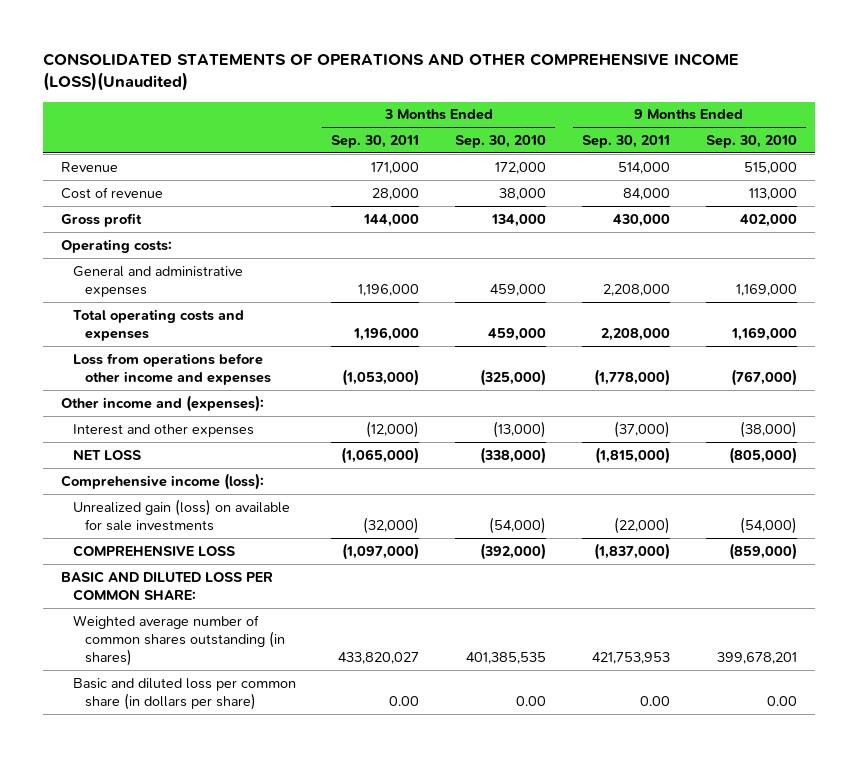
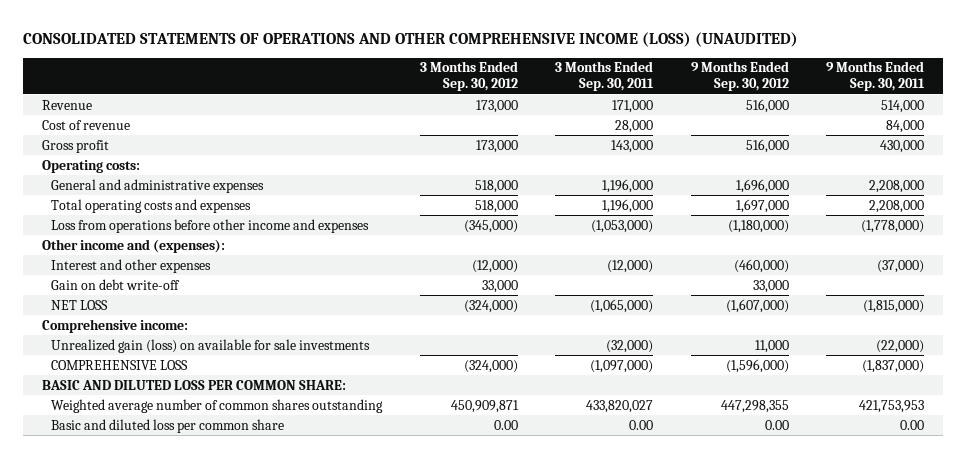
- CONSOLIDATED STATEMENTS OF OPERATIONS AND OTHER COMPREHENSIVE INCOME (LOSS)(Unaudited)
+ CONSOLIDATED STATEMENTS OF OPERATIONS AND OTHER COMPREHENSIVE INCOME (LOSS) (UNAUDITED)
- | 3 Months Ended Sep. 30, 2011 | 3 Months Ended Sep. 30, 2010 | 9 Months Ended Sep. 30, 2011 | 9 Months Ended Sep. 30, 2010
+ | 3 Months Ended Sep. 30, 2012 | 3 Months Ended Sep. 30, 2011 | 9 Months Ended Sep. 30, 2012 | 9 Months Ended Sep. 30, 2011
- Gross profit | 144,000 | 134,000 | 430,000 | 402,000
+ Gross profit | 173,000 | 143,000 | 516,000 | 430,000
+ Gain on debt write-off | 33,000 | | 33,000 |
- Comprehensive income (loss):
+ Comprehensive income:
- Weighted average number of common shares outstanding (in shares) | 433,820,027 | 401,385,535 | 421,753,953 | 399,678,201
- Basic and diluted loss per common share (in dollars per share) | 0.00 | 0.00 | 0.00 | 0.00
+ Weighted average number of common shares outstanding | 450,909,871 | 433,820,027 | 447,298,355 | 421,753,953
+ Basic and diluted loss per common share | 0.00 | 0.00 | 0.00 | 0.00

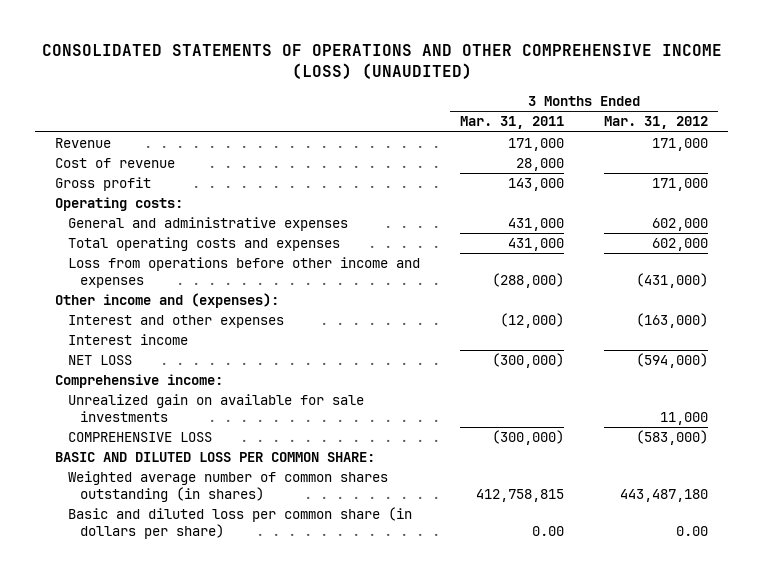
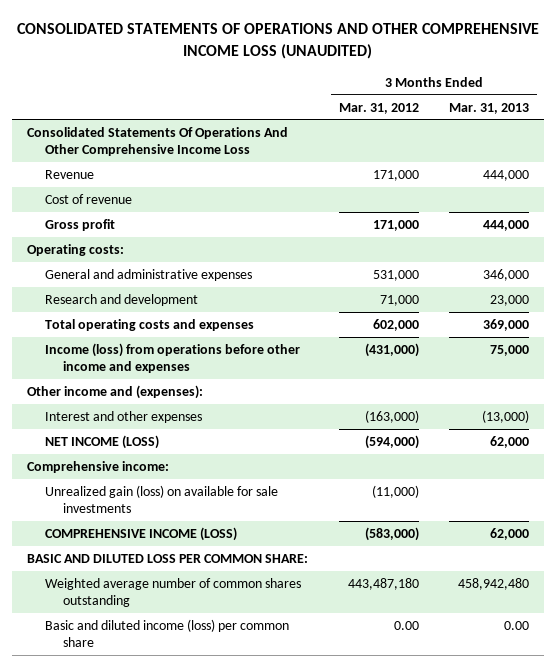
- CONSOLIDATED STATEMENTS OF OPERATIONS AND OTHER COMPREHENSIVE INCOME (LOSS) (UNAUDITED)
+ CONSOLIDATED STATEMENTS OF OPERATIONS AND OTHER COMPREHENSIVE INCOME LOSS (UNAUDITED)
- | 3 Months Ended Mar. 31, 2011 | 3 Months Ended Mar. 31, 2012
+ | 3 Months Ended Mar. 31, 2012 | 3 Months Ended Mar. 31, 2013
+ Consolidated Statements Of Operations And Other Comprehensive Income Loss
- General and administrative expenses | 431,000 | 602,000
+ General and administrative expenses | 531,000 | 346,000
+ Research and development | 71,000 | 23,000
- Loss from operations before other income and expenses | (288,000) | (431,000)
+ Income (loss) from operations before other income and expenses | (431,000) | 75,000
- Interest income
- NET LOSS | (300,000) | (594,000)
+ NET INCOME (LOSS) | (594,000) | 62,000
- Unrealized gain on available for sale investments | | 11,000
- COMPREHENSIVE LOSS | (300,000) | (583,000)
+ Unrealized gain (loss) on available for sale investments | (11,000) |
+ COMPREHENSIVE INCOME (LOSS) | (583,000) | 62,000
- Weighted average number of common shares outstanding (in shares) | 412,758,815 | 443,487,180
- Basic and diluted loss per common share (in dollars per share) | 0.00 | 0.00
+ Weighted average number of common shares outstanding | 443,487,180 | 458,942,480
+ Basic and diluted income (loss) per common share | 0.00 | 0.00

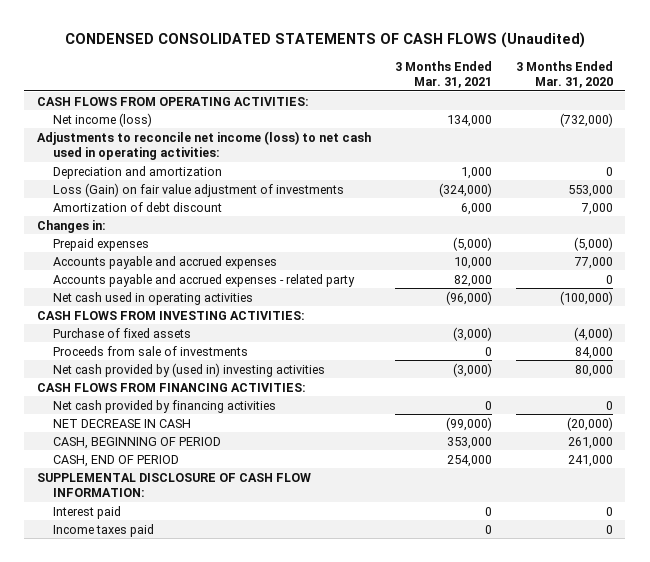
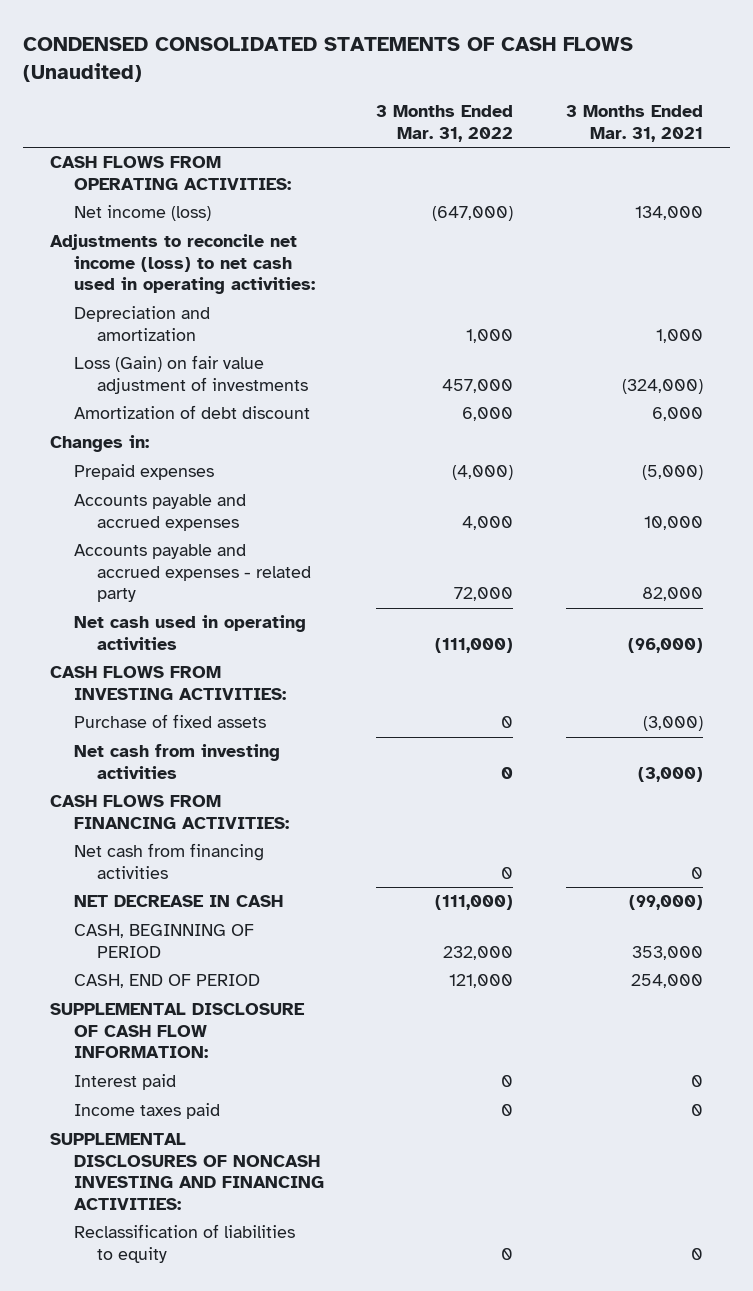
- | 3 Months Ended Mar. 31, 2021 | 3 Months Ended Mar. 31, 2020
+ | 3 Months Ended Mar. 31, 2022 | 3 Months Ended Mar. 31, 2021
- Proceeds from sale of investments | 0 | 84,000
- Net cash provided by (used in) investing activities | (3,000) | 80,000
+ Net cash from investing activities | 0 | (3,000)
- Net cash provided by financing activities | 0 | 0
+ Net cash from financing activities | 0 | 0
+ SUPPLEMENTAL DISCLOSURES OF NONCASH INVESTING AND FINANCING ACTIVITIES:
+ Reclassification of liabilities to equity | 0 | 0

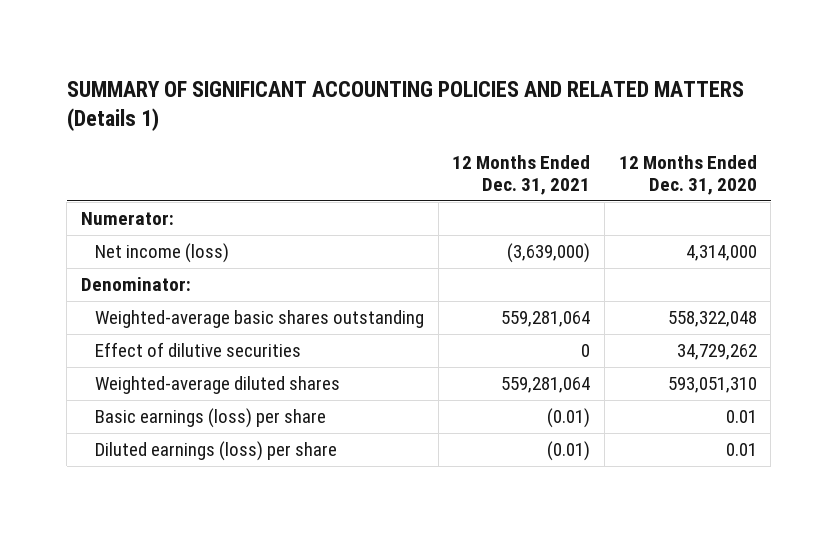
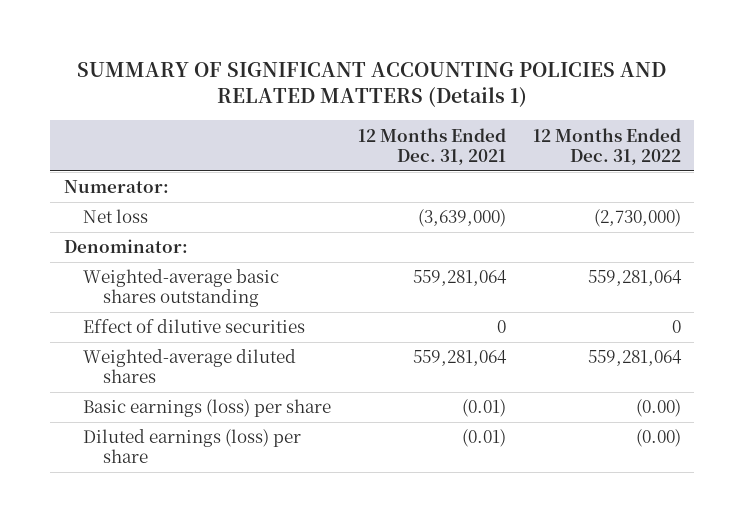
- | 12 Months Ended Dec. 31, 2021 | 12 Months Ended Dec. 31, 2020
+ | 12 Months Ended Dec. 31, 2021 | 12 Months Ended Dec. 31, 2022
- Net income (loss) | (3,639,000) | 4,314,000
+ Net loss | (3,639,000) | (2,730,000)

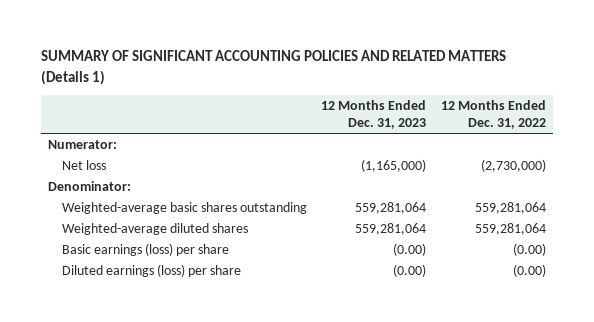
- | 12 Months Ended Dec. 31, 2021 | 12 Months Ended Dec. 31, 2022
+ | 12 Months Ended Dec. 31, 2023 | 12 Months Ended Dec. 31, 2022
- Effect of dilutive securities | 0 | 0

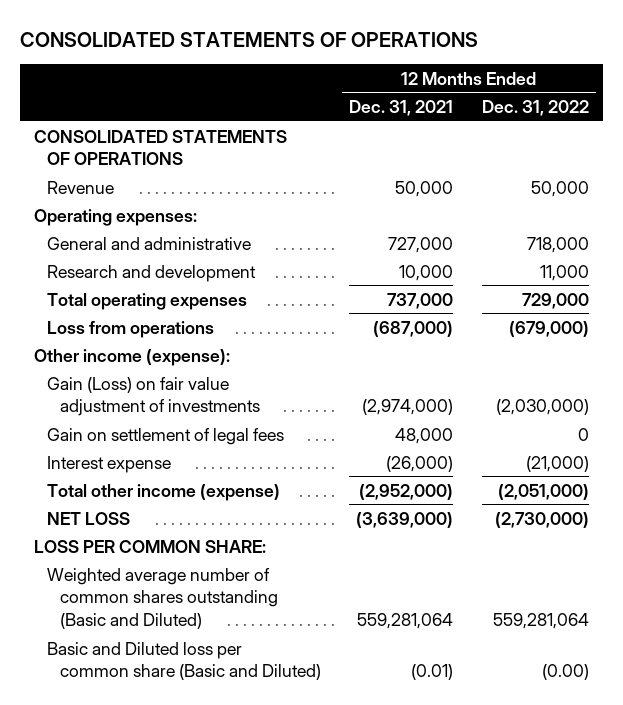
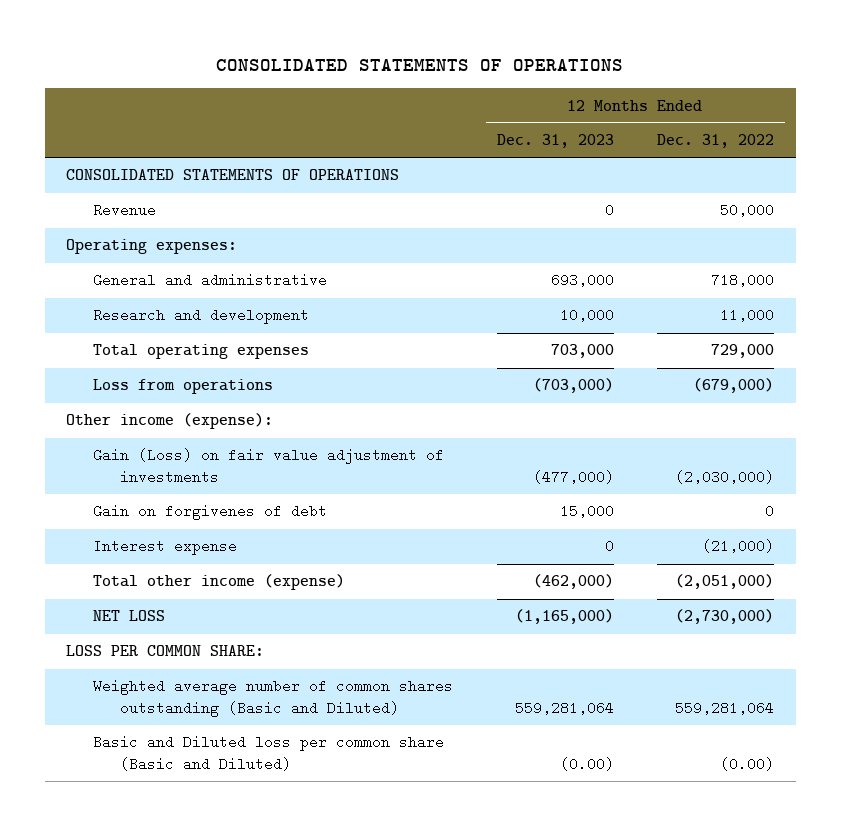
- | 12 Months Ended Dec. 31, 2021 | 12 Months Ended Dec. 31, 2022
+ | 12 Months Ended Dec. 31, 2023 | 12 Months Ended Dec. 31, 2022
- Gain on settlement of legal fees | 48,000 | 0
+ Gain on forgivenes of debt | 15,000 | 0

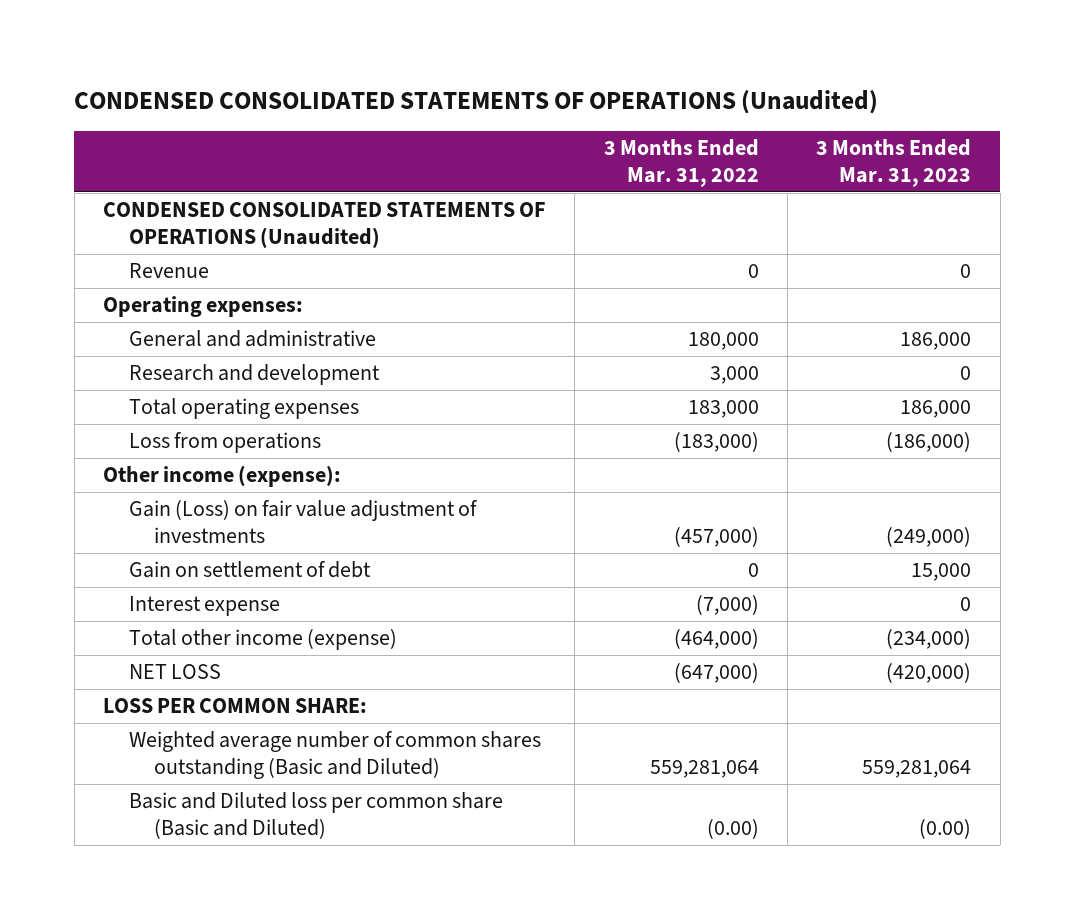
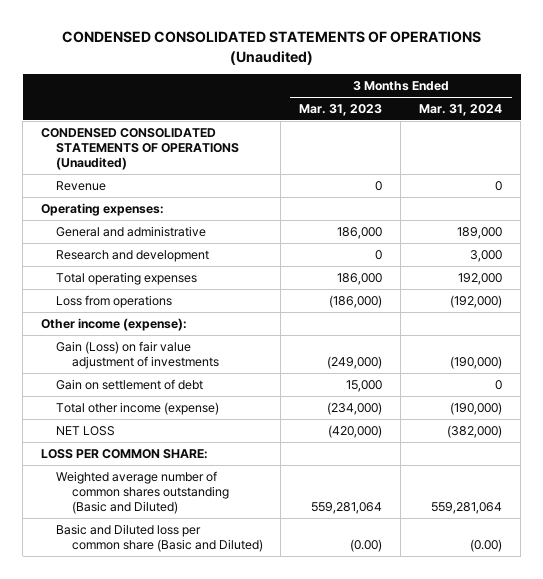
- | 3 Months Ended Mar. 31, 2022 | 3 Months Ended Mar. 31, 2023
+ | 3 Months Ended Mar. 31, 2023 | 3 Months Ended Mar. 31, 2024
- Interest expense | (7,000) | 0

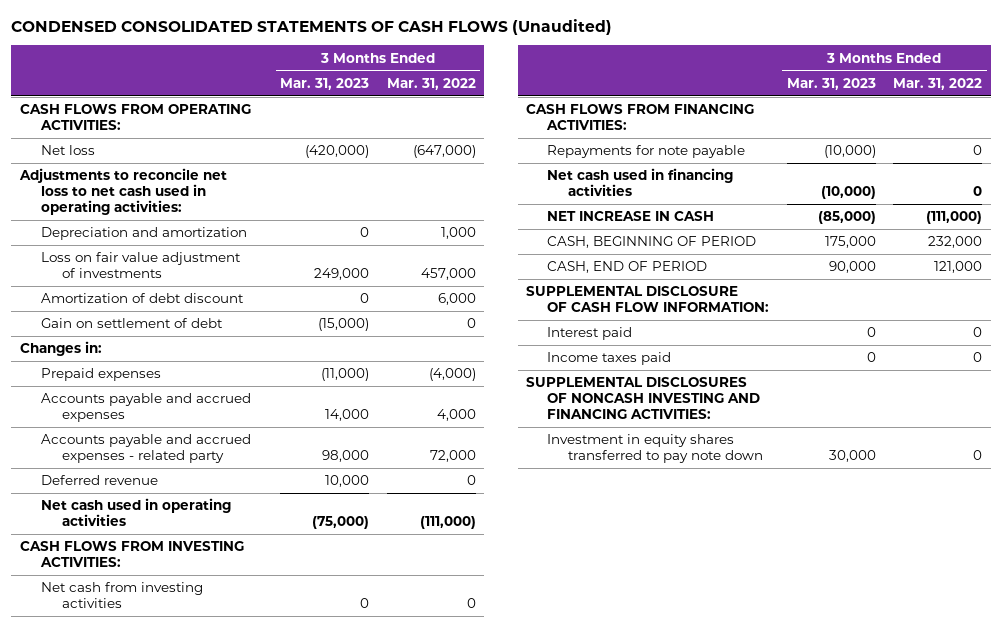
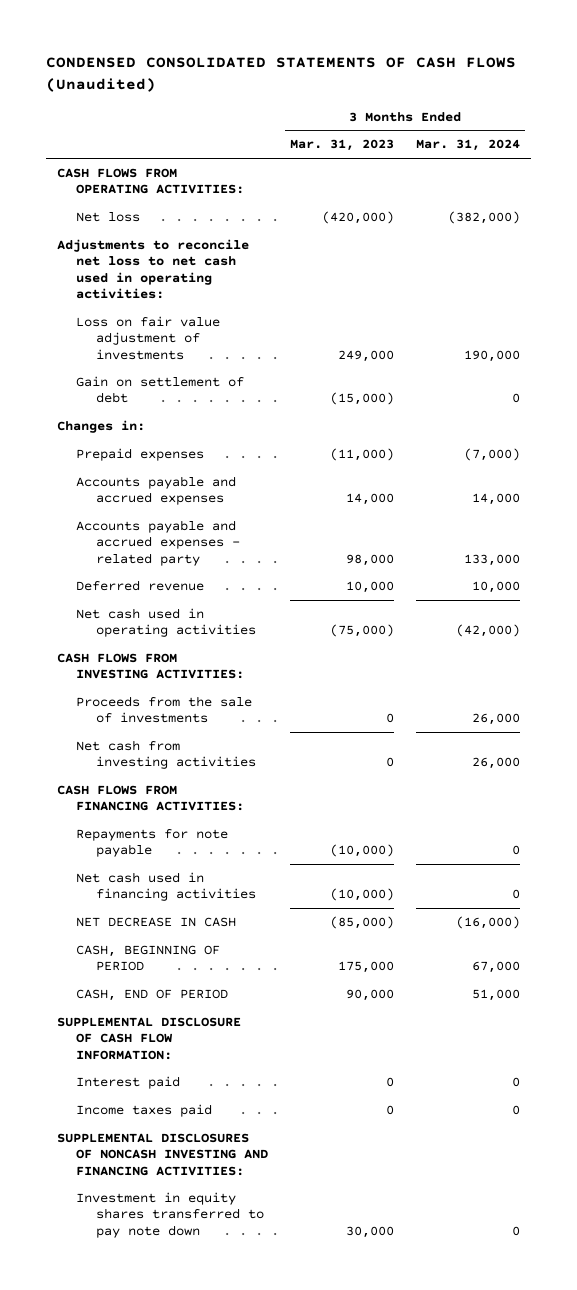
- | 3 Months Ended Mar. 31, 2023 | 3 Months Ended Mar. 31, 2022
+ | 3 Months Ended Mar. 31, 2023 | 3 Months Ended Mar. 31, 2024
- Depreciation and amortization | 0 | 1,000
- Amortization of debt discount | 0 | 6,000
+ Proceeds from the sale of investments | 0 | 26,000
- NET INCREASE IN CASH | (85,000) | (111,000)
+ NET DECREASE IN CASH | (85,000) | (16,000)

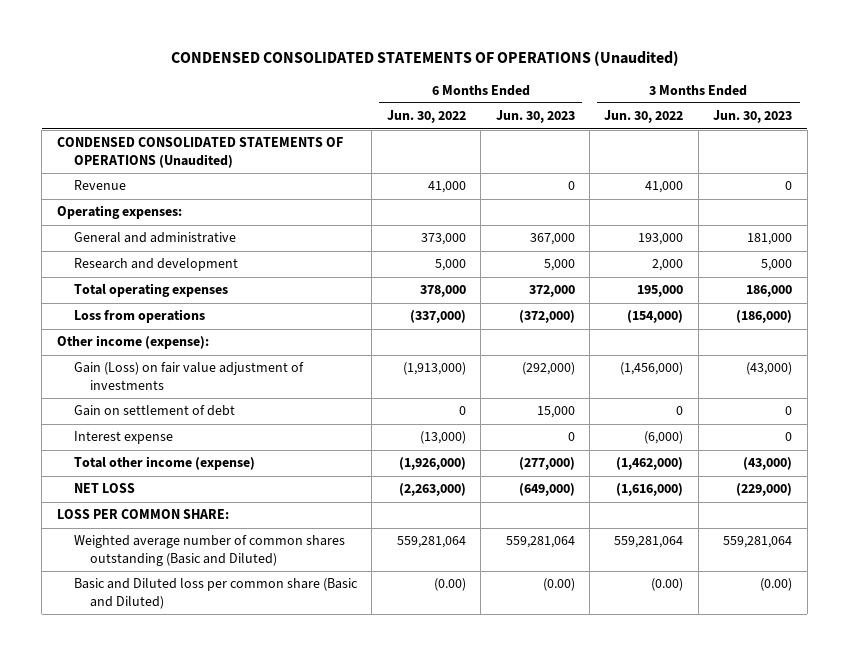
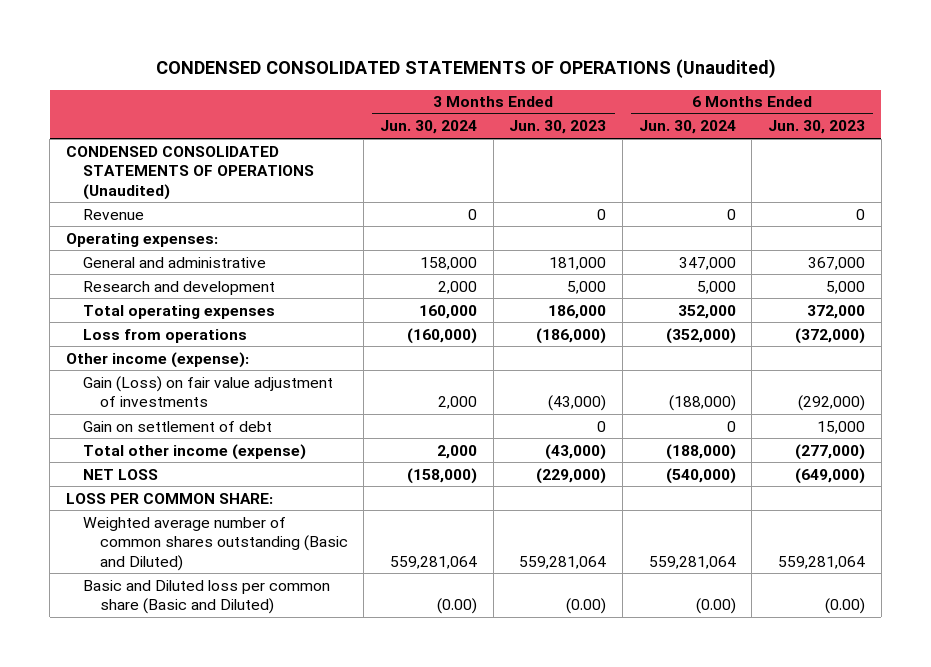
- | 6 Months Ended Jun. 30, 2022 | 6 Months Ended Jun. 30, 2023 | 3 Months Ended Jun. 30, 2022 | 3 Months Ended Jun. 30, 2023
+ | 3 Months Ended Jun. 30, 2024 | 3 Months Ended Jun. 30, 2023 | 6 Months Ended Jun. 30, 2024 | 6 Months Ended Jun. 30, 2023
- Interest expense | (13,000) | 0 | (6,000) | 0

